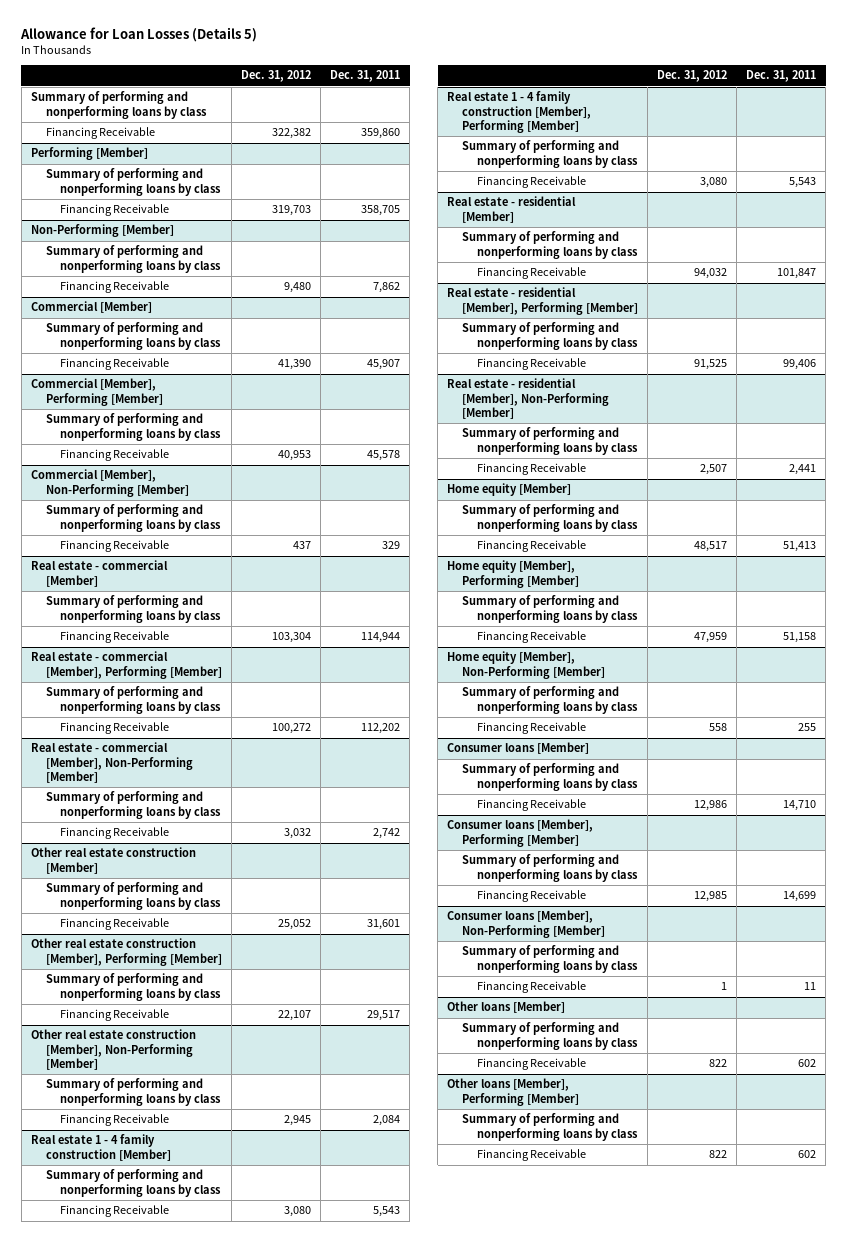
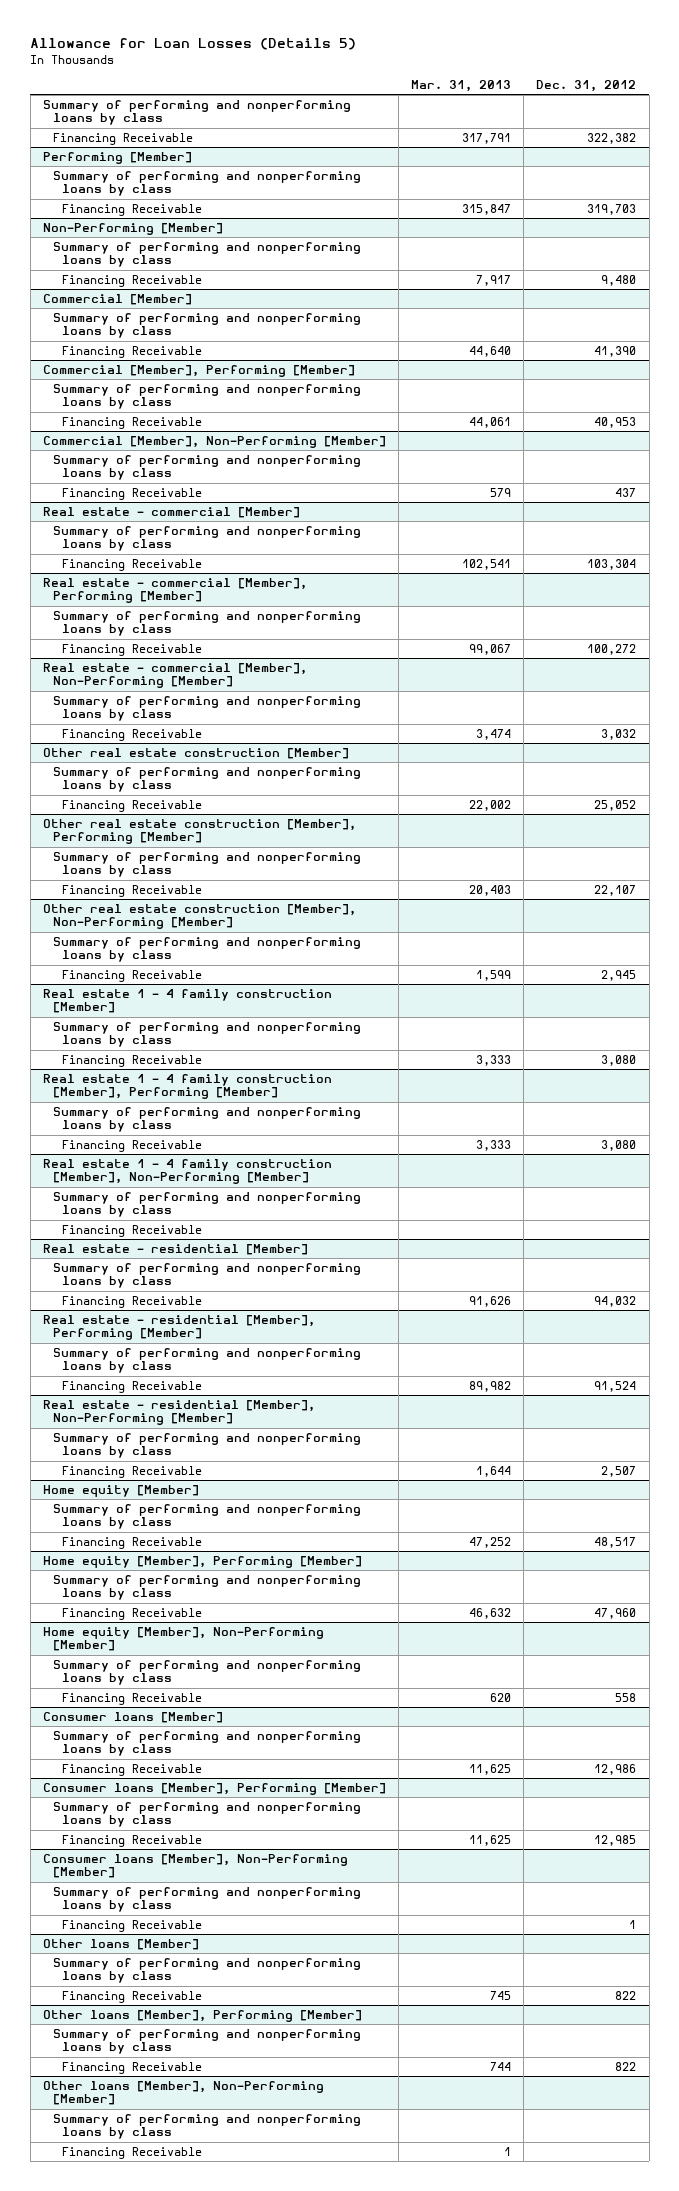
- | Dec. 31, 2012 | Dec. 31, 2011
+ | Mar. 31, 2013 | Dec. 31, 2012
+ Real estate 1 - 4 family construction [Member], Non-Performing [Member]
+ Summary of performing and nonperforming loans by class
+ Financing Receivable
@ Real estate - residential [Member], Performing [Member]
- Financing Receivable | 91,525 | 99,406
+ Financing Receivable | 89,982 | 91,524
@ Home equity [Member], Performing [Member]
- Financing Receivable | 47,959 | 51,158
+ Financing Receivable | 46,632 | 47,960
+ Other loans [Member], Non-Performing [Member]
+ Summary of performing and nonperforming loans by class
+ Financing Receivable | 1 |

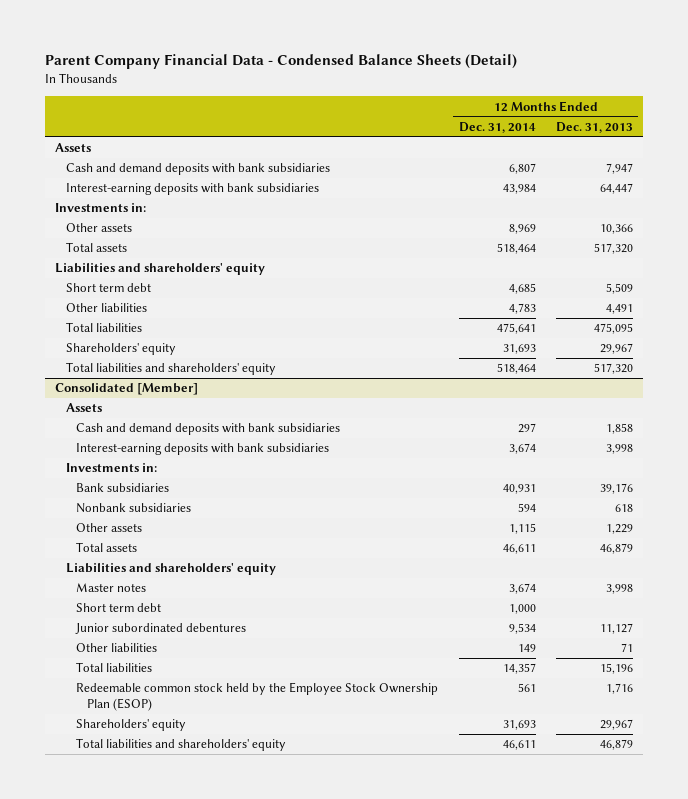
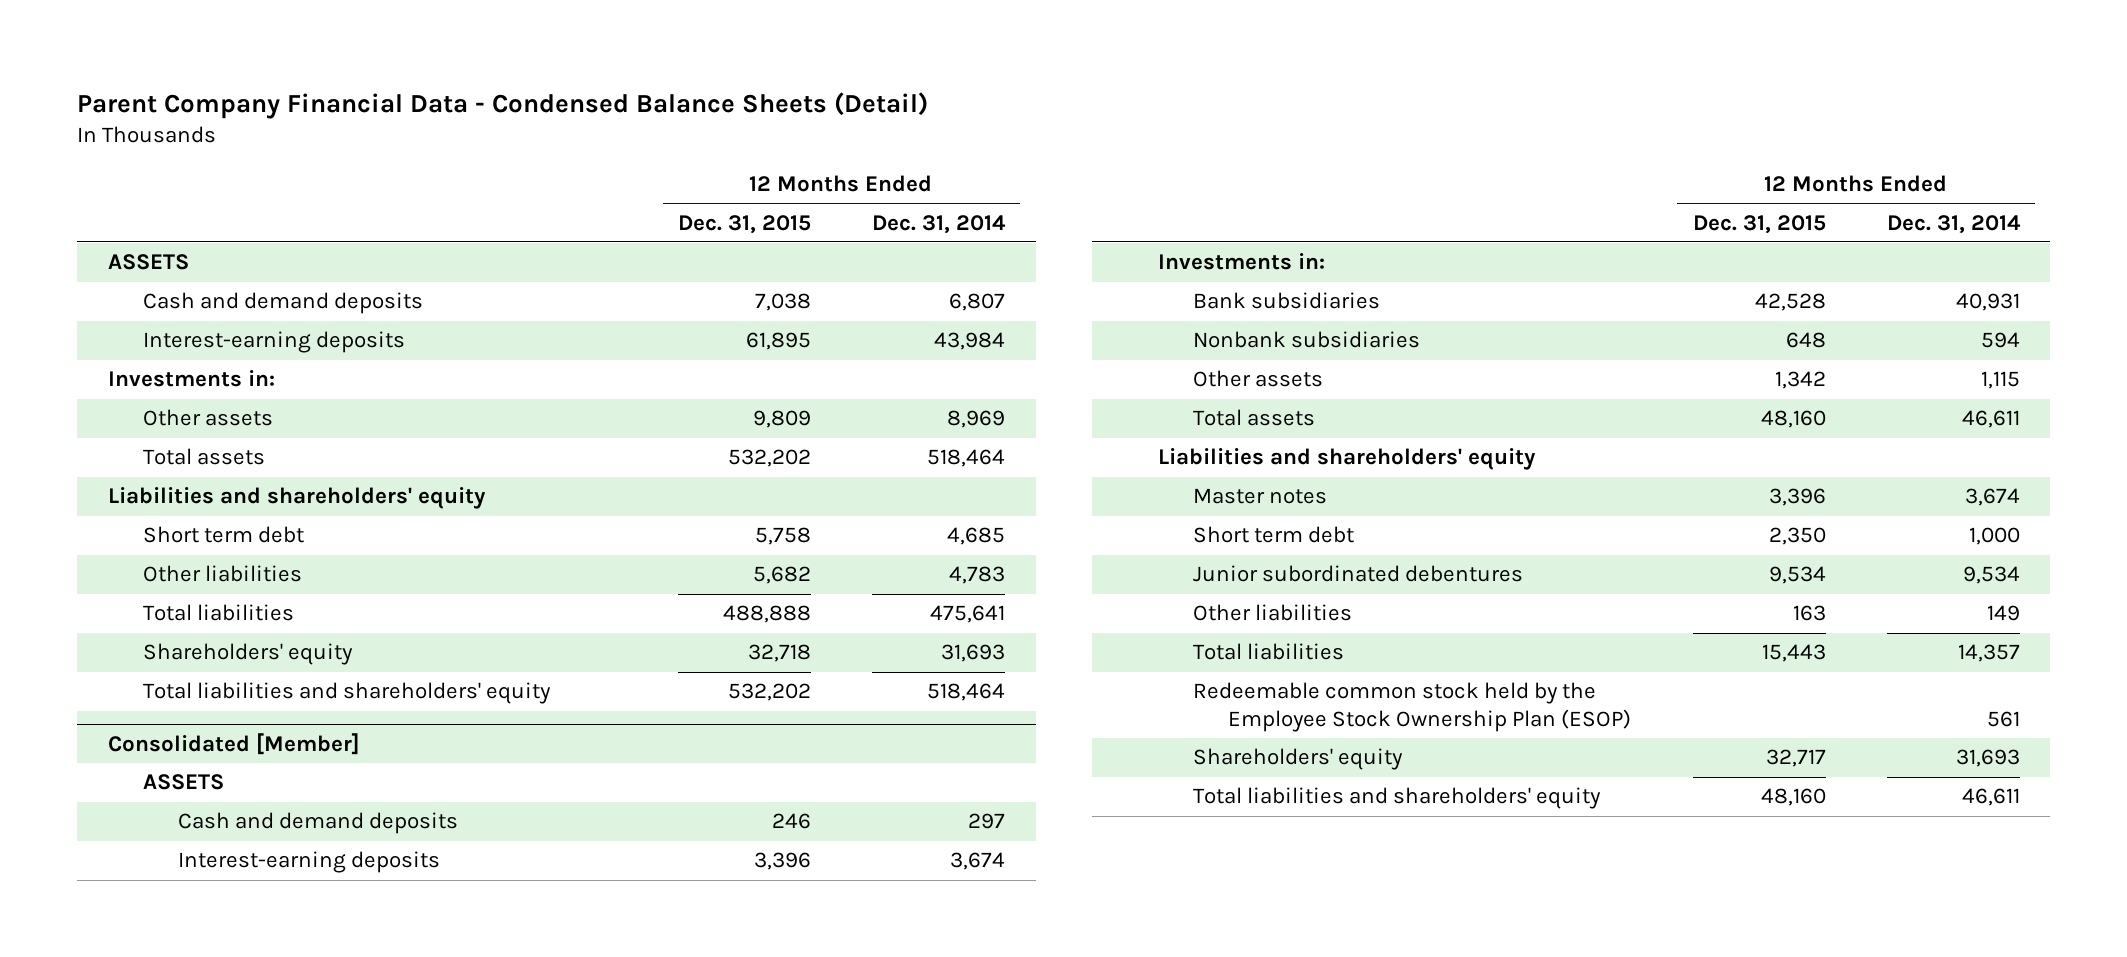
- | 12 Months Ended Dec. 31, 2014 | 12 Months Ended Dec. 31, 2013
+ | 12 Months Ended Dec. 31, 2015 | 12 Months Ended Dec. 31, 2014
- Assets
- Cash and demand deposits with bank subsidiaries | 6,807 | 7,947
- Interest-earning deposits with bank subsidiaries | 43,984 | 64,447
+ ASSETS
+ Cash and demand deposits | 7,038 | 6,807
+ Interest-earning deposits | 61,895 | 43,984
@ Consolidated [Member]
- Assets
- Cash and demand deposits with bank subsidiaries | 297 | 1,858
- Interest-earning deposits with bank subsidiaries | 3,674 | 3,998
+ ASSETS
+ Cash and demand deposits | 246 | 297
+ Interest-earning deposits | 3,396 | 3,674

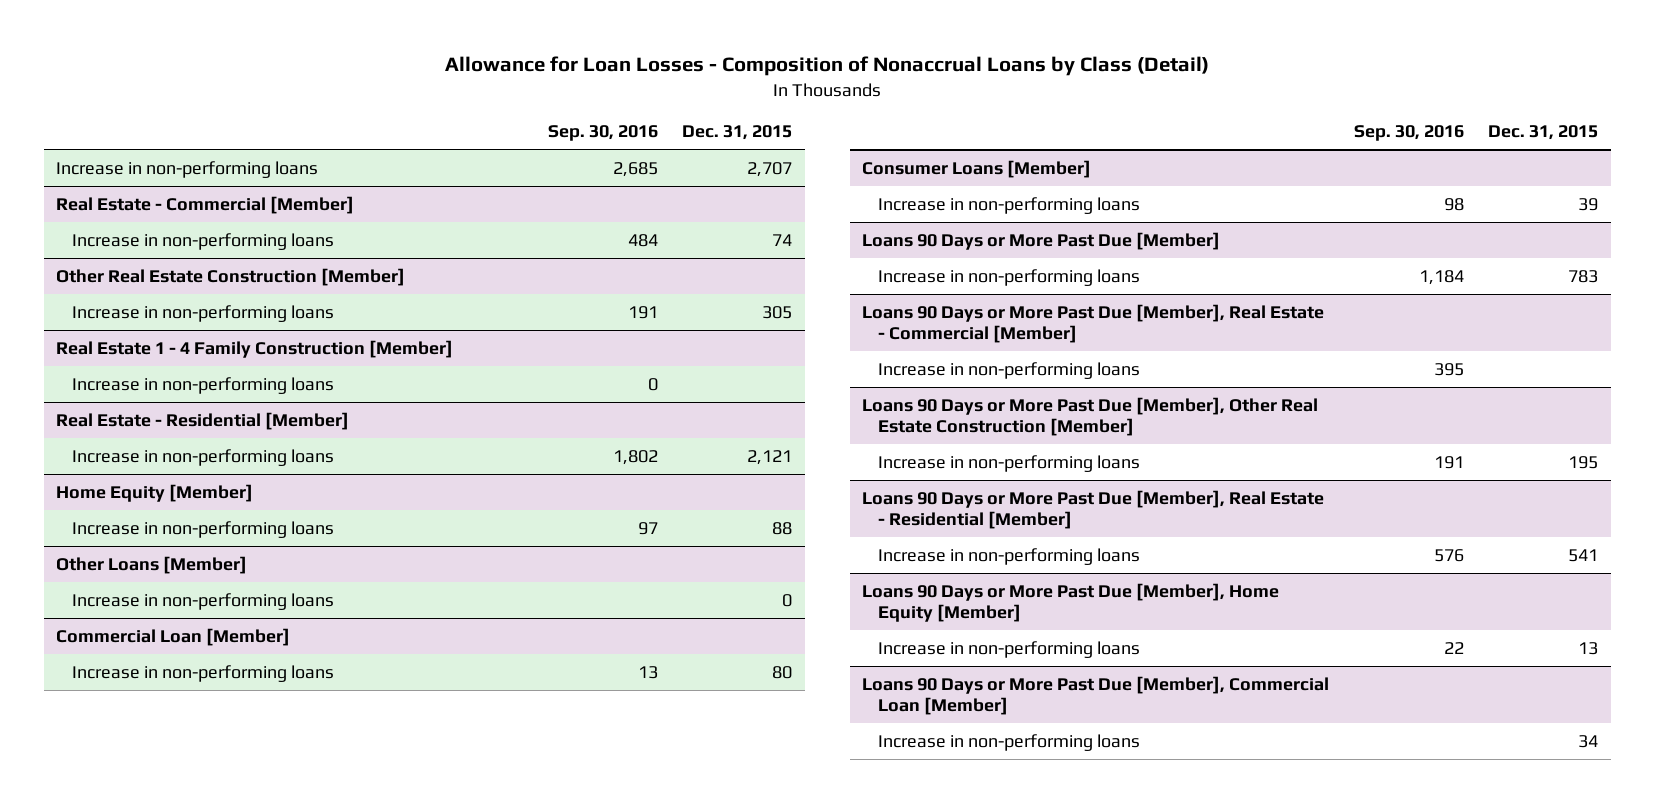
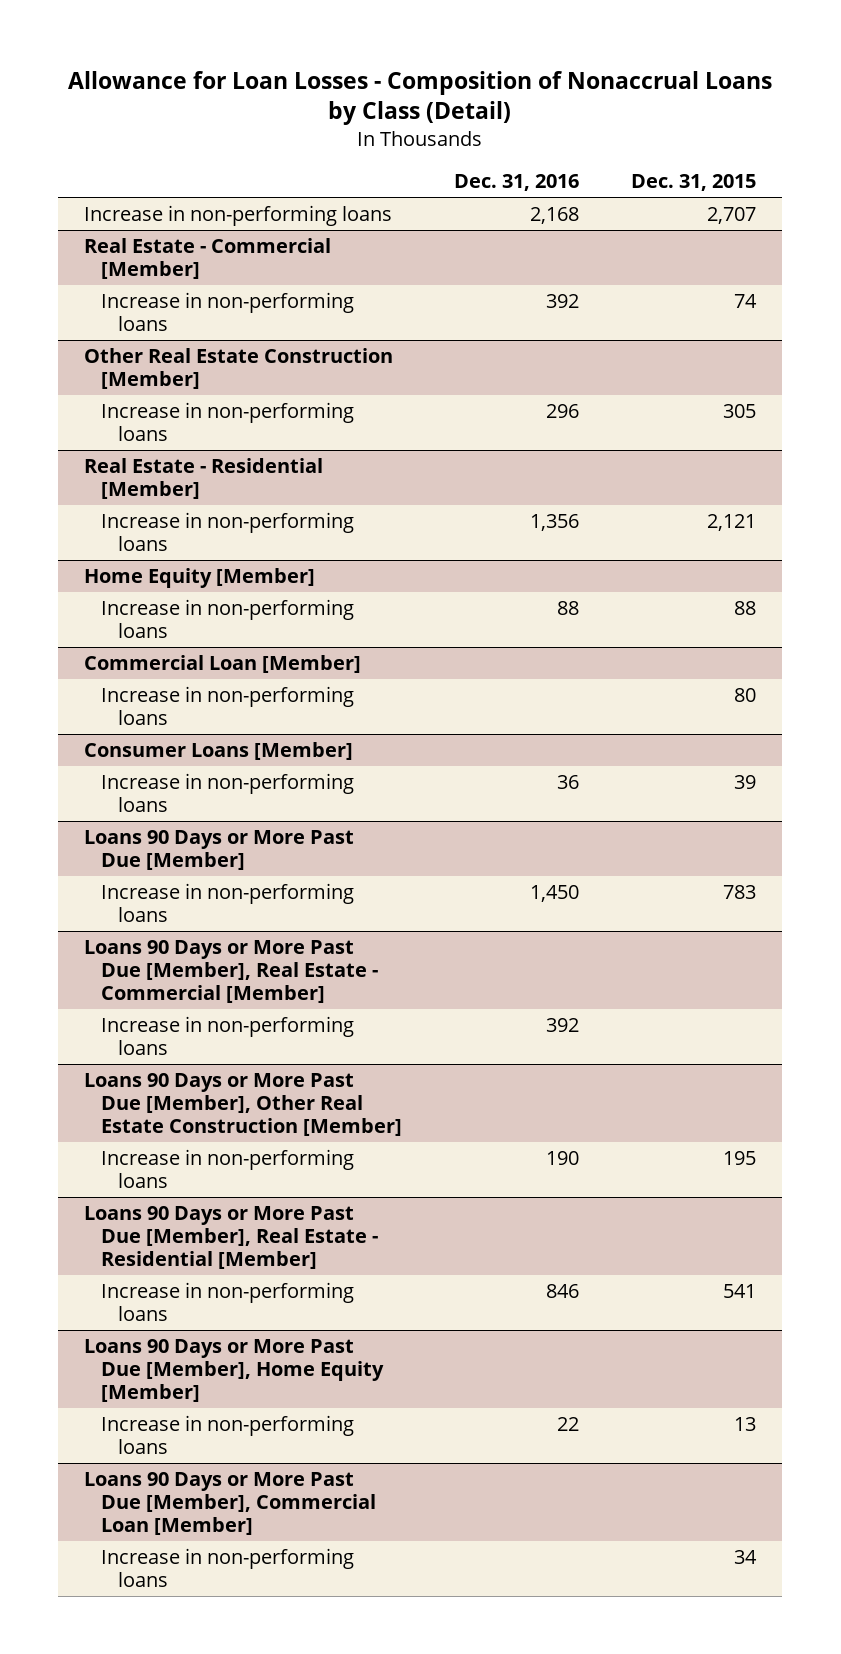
- | Sep. 30, 2016 | Dec. 31, 2015
+ | Dec. 31, 2016 | Dec. 31, 2015
- Real Estate 1 - 4 Family Construction [Member]
- Increase in non-performing loans | 0 |
- Other Loans [Member]
- Increase in non-performing loans | | 0

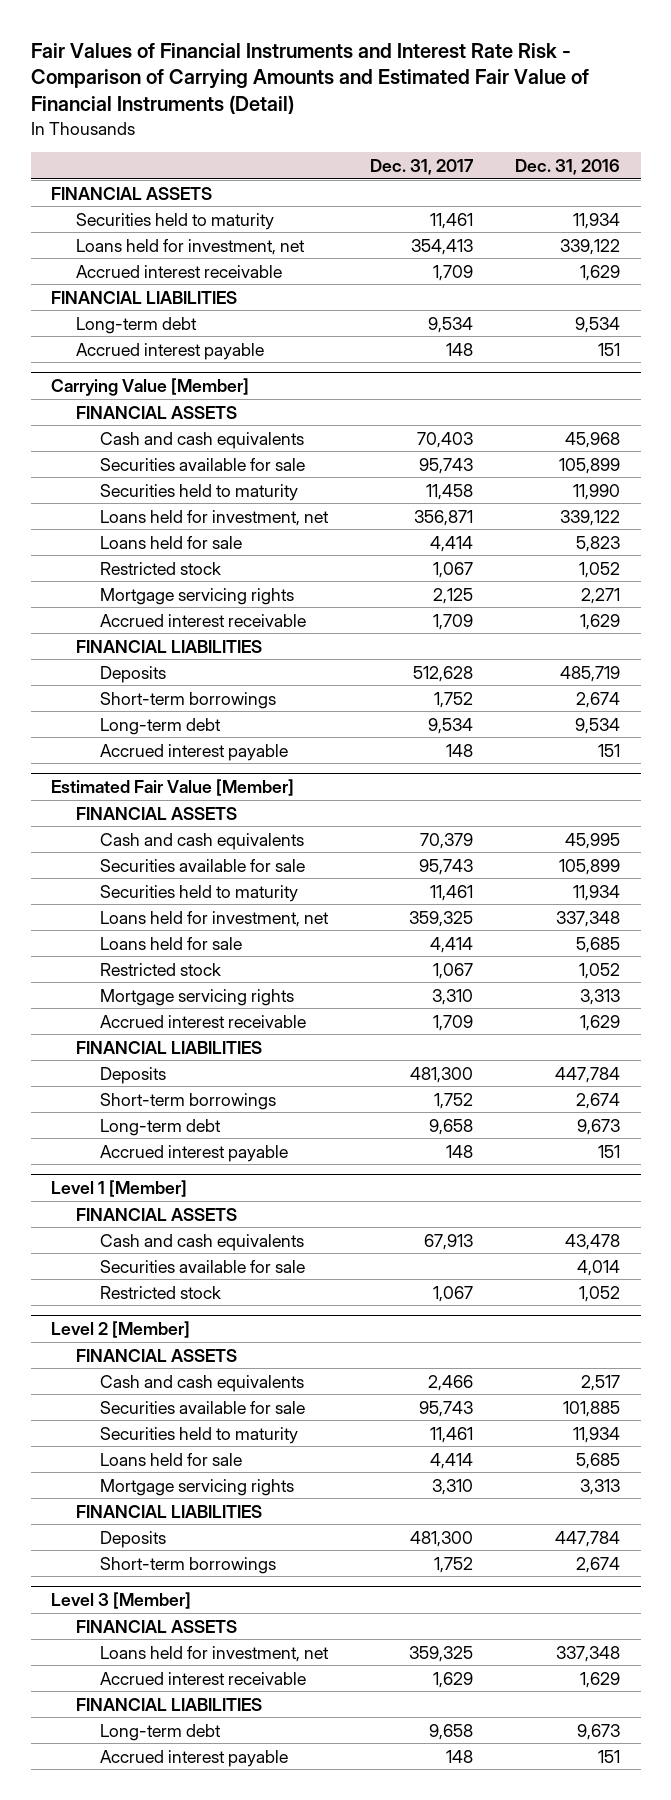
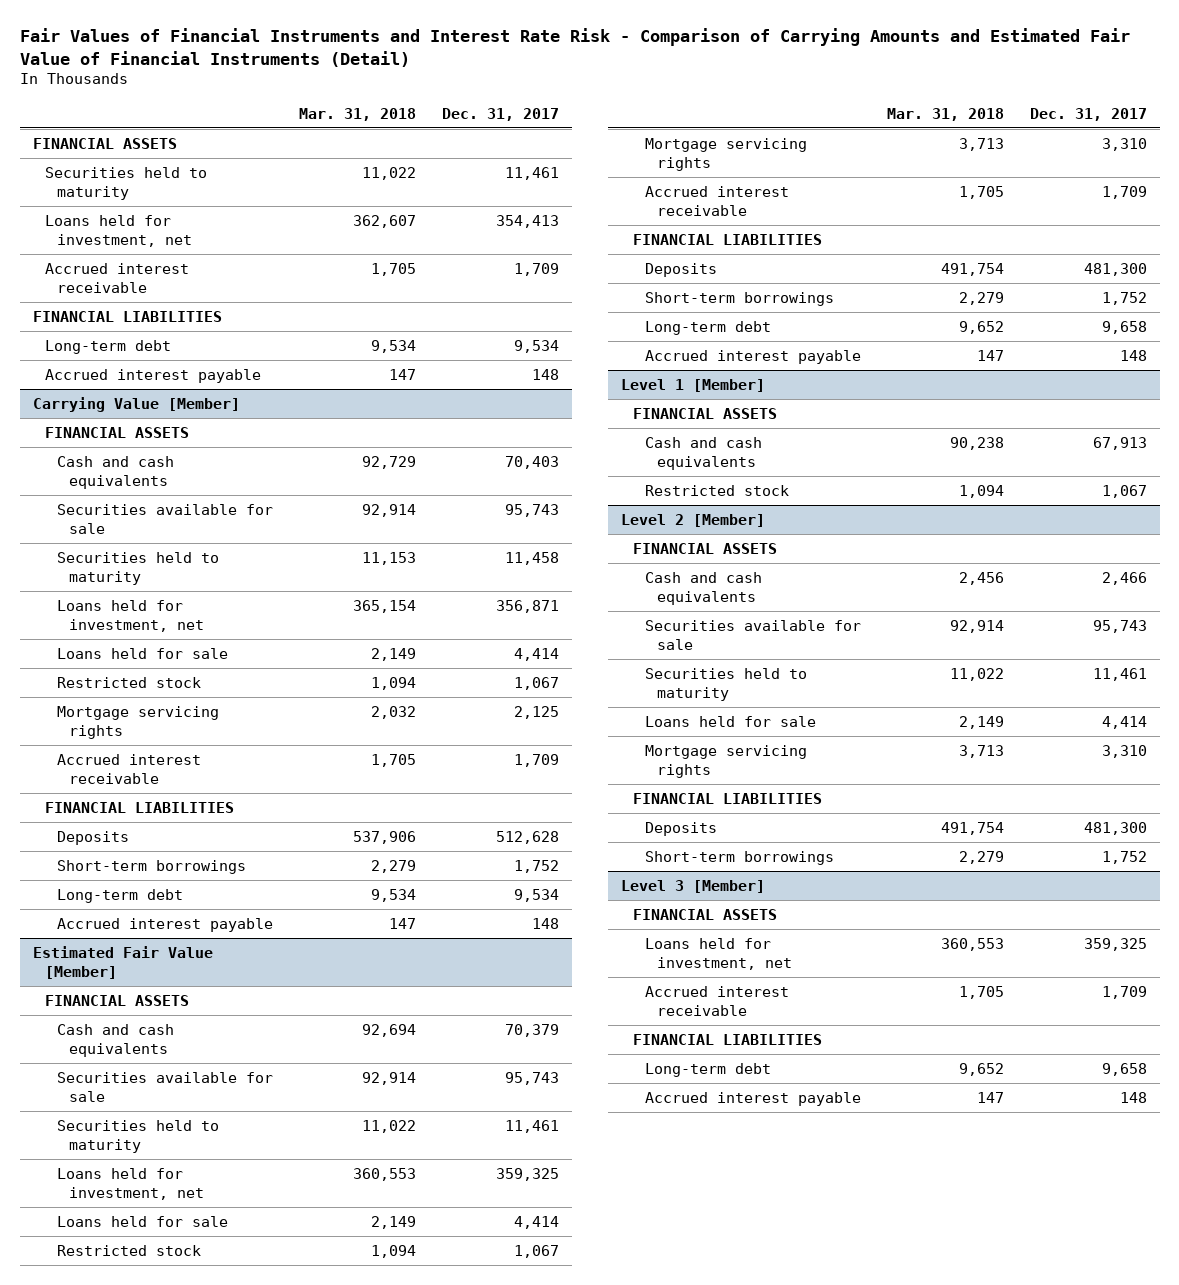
- | Dec. 31, 2017 | Dec. 31, 2016
+ | Mar. 31, 2018 | Dec. 31, 2017
@ Level 1 [Member]
- Securities available for sale | | 4,014
@ Level 3 [Member]
- Accrued interest receivable | 1,629 | 1,629
+ Accrued interest receivable | 1,705 | 1,709

